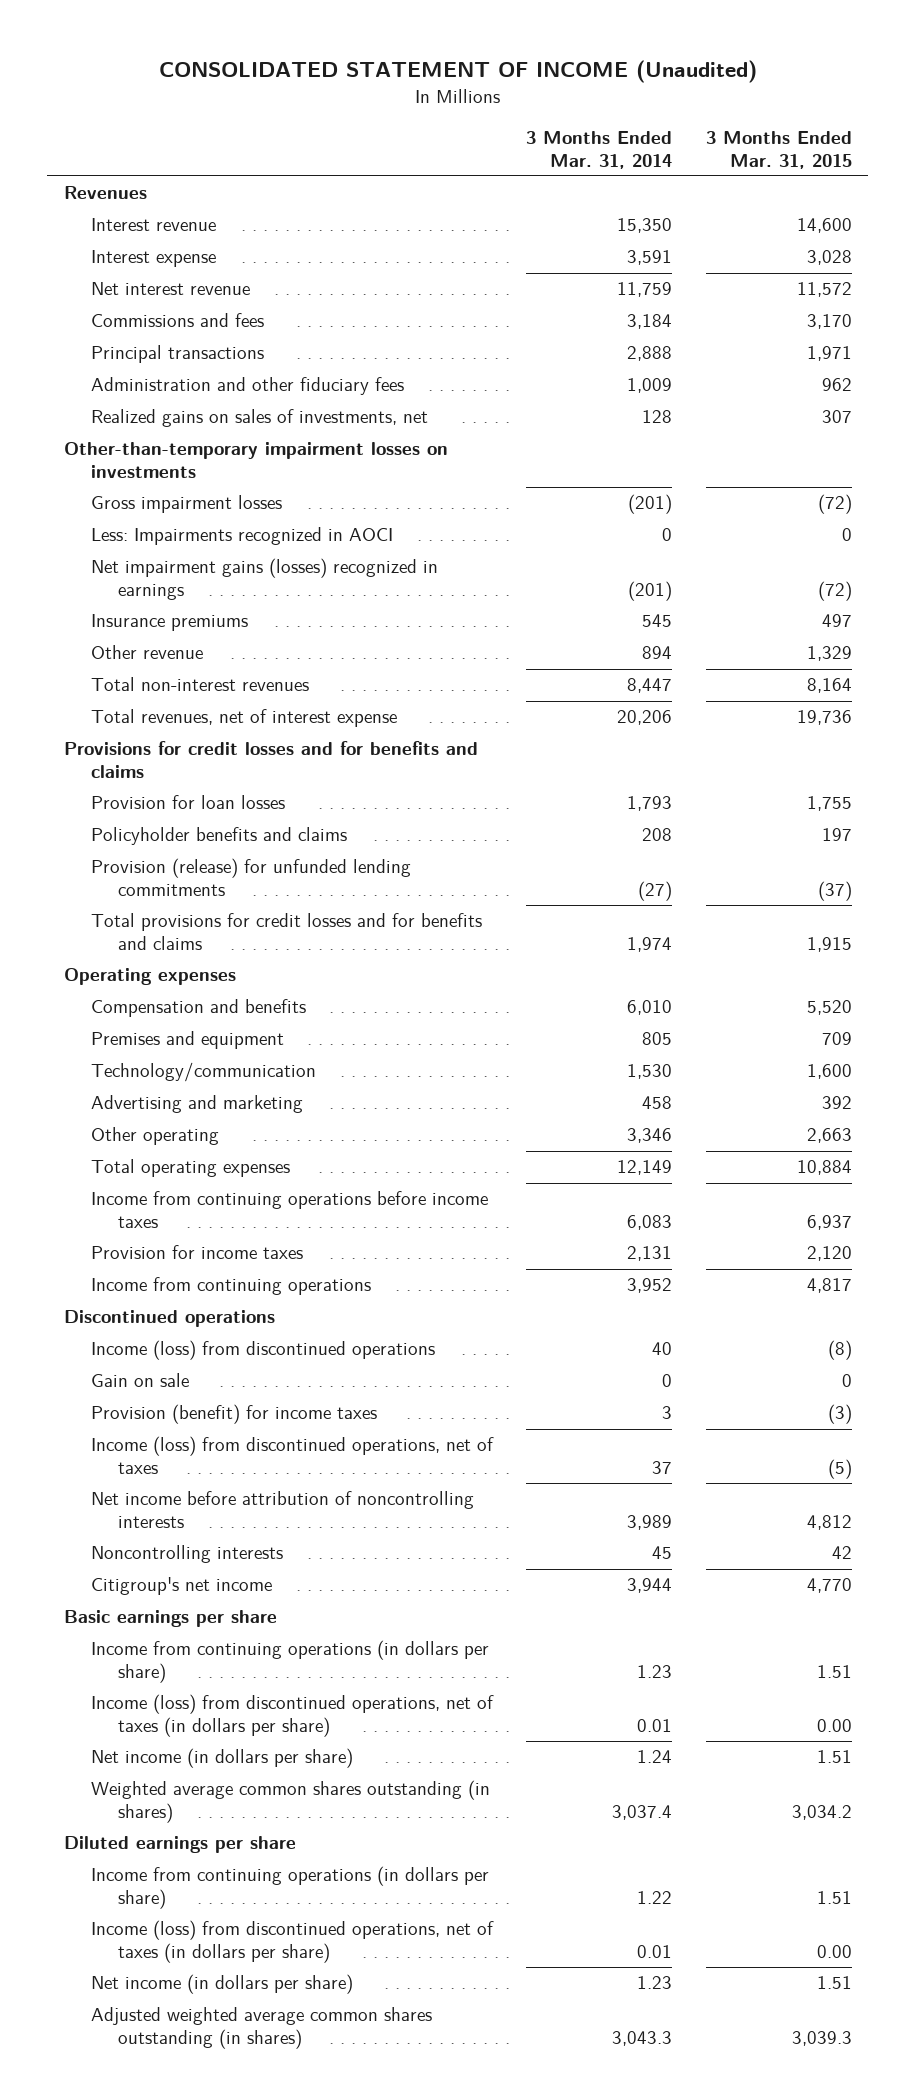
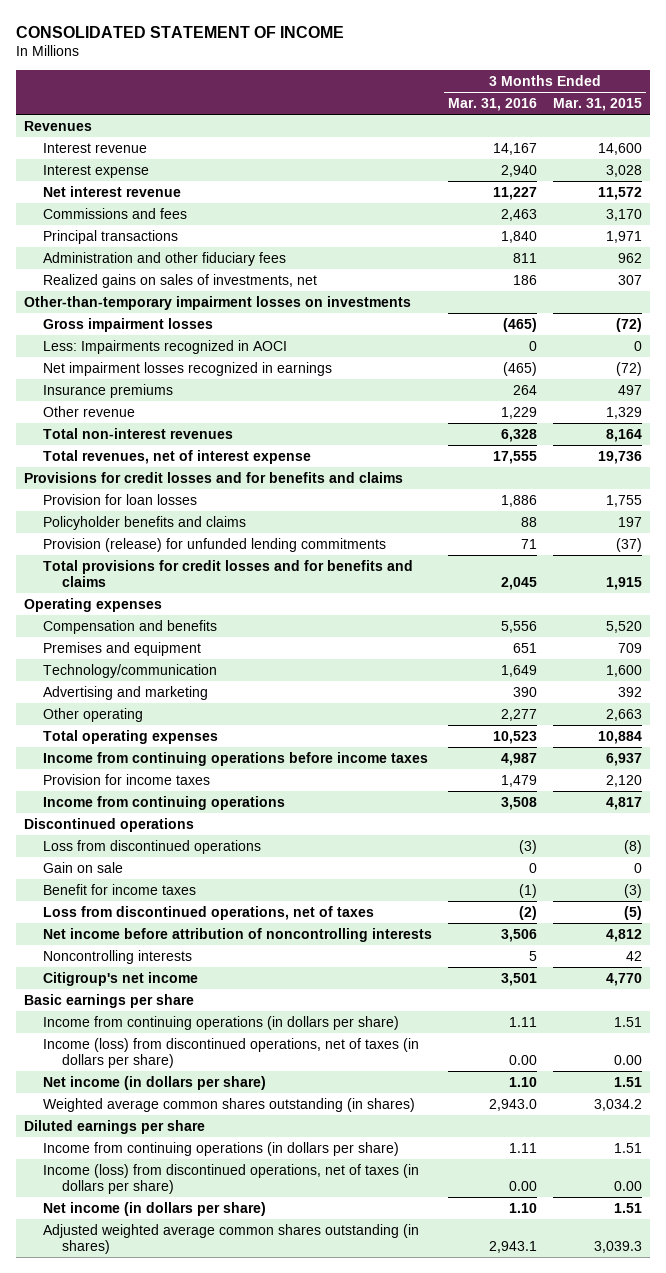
- CONSOLIDATED STATEMENT OF INCOME (Unaudited)
+ CONSOLIDATED STATEMENT OF INCOME
- | 3 Months Ended Mar. 31, 2014 | 3 Months Ended Mar. 31, 2015
+ | 3 Months Ended Mar. 31, 2016 | 3 Months Ended Mar. 31, 2015
- Net impairment gains (losses) recognized in earnings | (201) | (72)
+ Net impairment losses recognized in earnings | (465) | (72)
- Income (loss) from discontinued operations | 40 | (8)
+ Loss from discontinued operations | (3) | (8)
- Provision (benefit) for income taxes | 3 | (3)
- Income (loss) from discontinued operations, net of taxes | 37 | (5)
+ Benefit for income taxes | (1) | (3)
+ Loss from discontinued operations, net of taxes | (2) | (5)

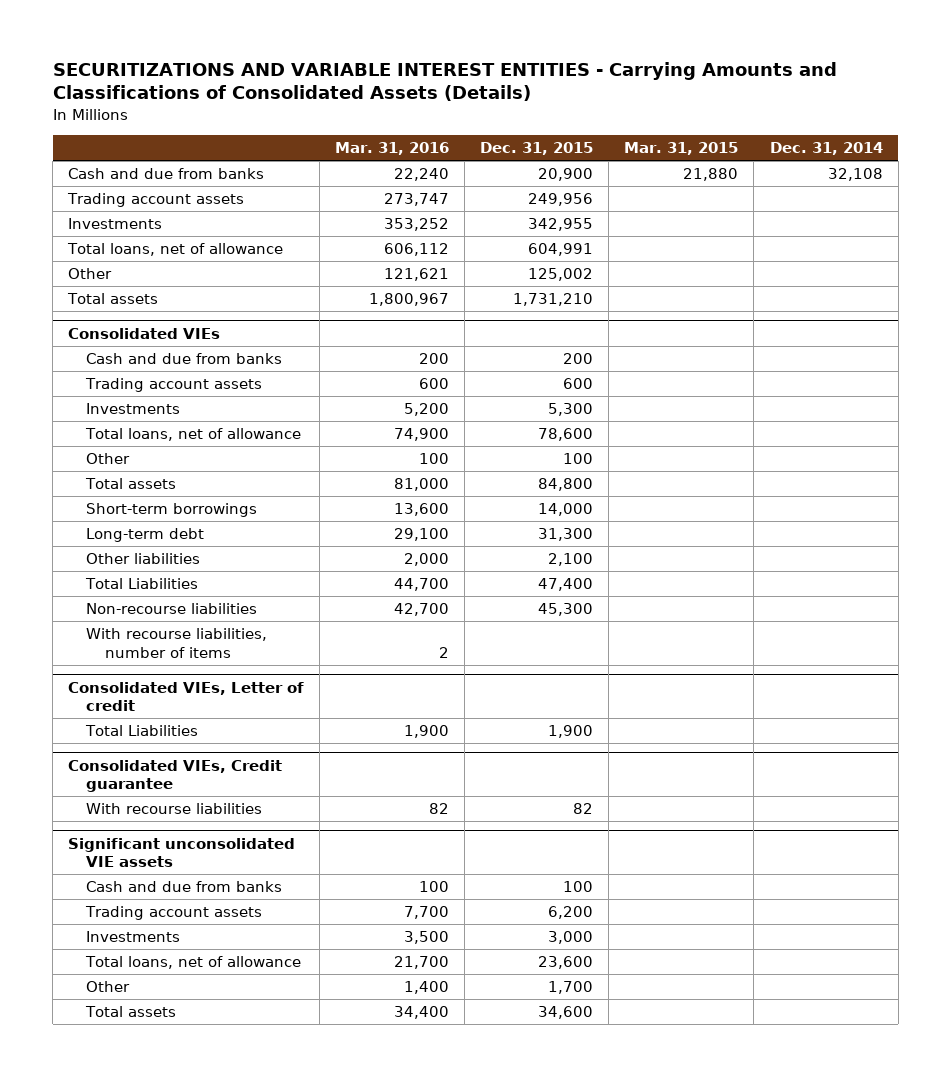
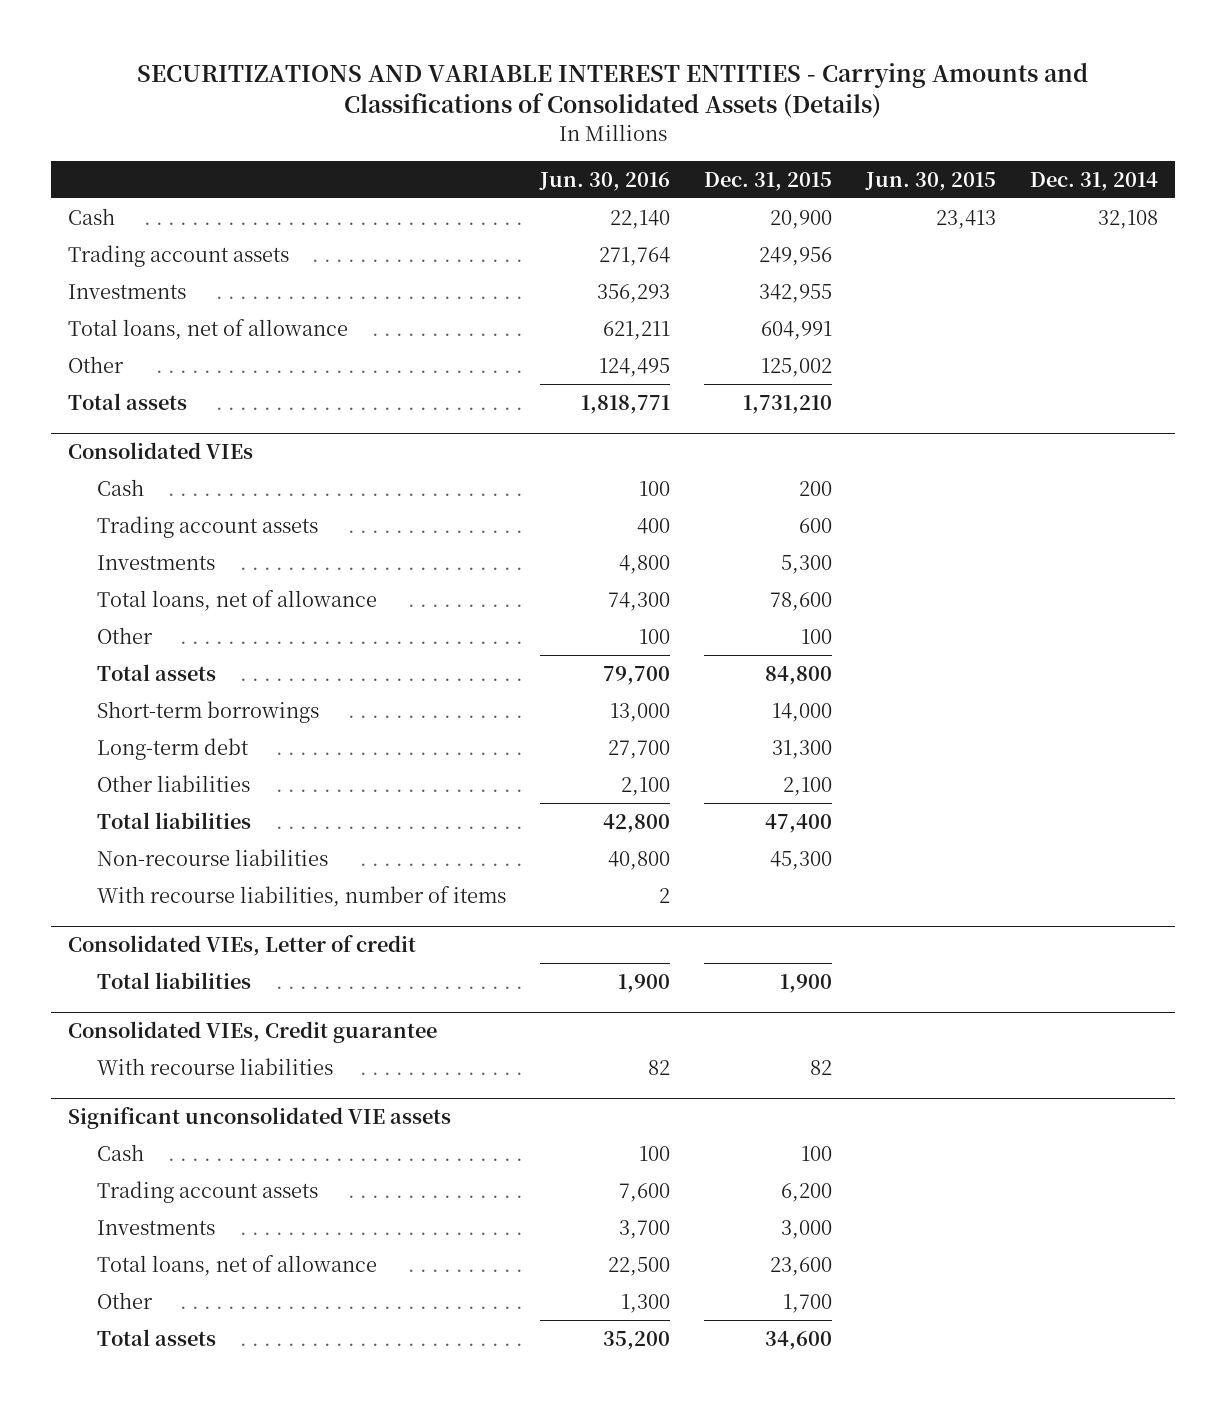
- | Mar. 31, 2016 | Dec. 31, 2015 | Mar. 31, 2015 | Dec. 31, 2014
+ | Jun. 30, 2016 | Dec. 31, 2015 | Jun. 30, 2015 | Dec. 31, 2014
- Cash and due from banks | 22,240 | 20,900 | 21,880 | 32,108
+ Cash | 22,140 | 20,900 | 23,413 | 32,108
@ Consolidated VIEs
- Cash and due from banks | 200 | 200 | |
+ Cash | 100 | 200 | |
- Total Liabilities | 44,700 | 47,400 | |
+ Total liabilities | 42,800 | 47,400 | |
@ Consolidated VIEs, Letter of credit
- Total Liabilities | 1,900 | 1,900 | |
+ Total liabilities | 1,900 | 1,900 | |
@ Significant unconsolidated VIE assets
- Cash and due from banks | 100 | 100 | |
+ Cash | 100 | 100 | |

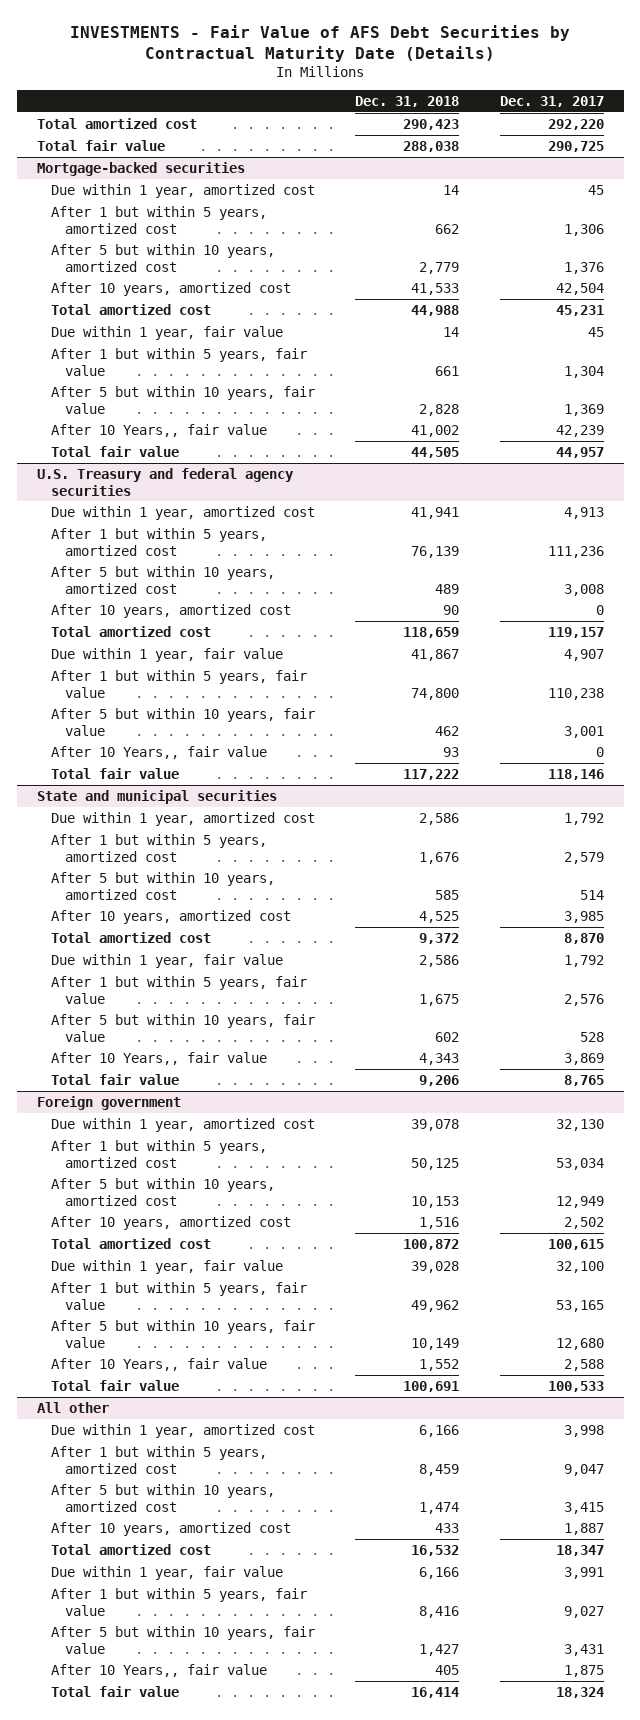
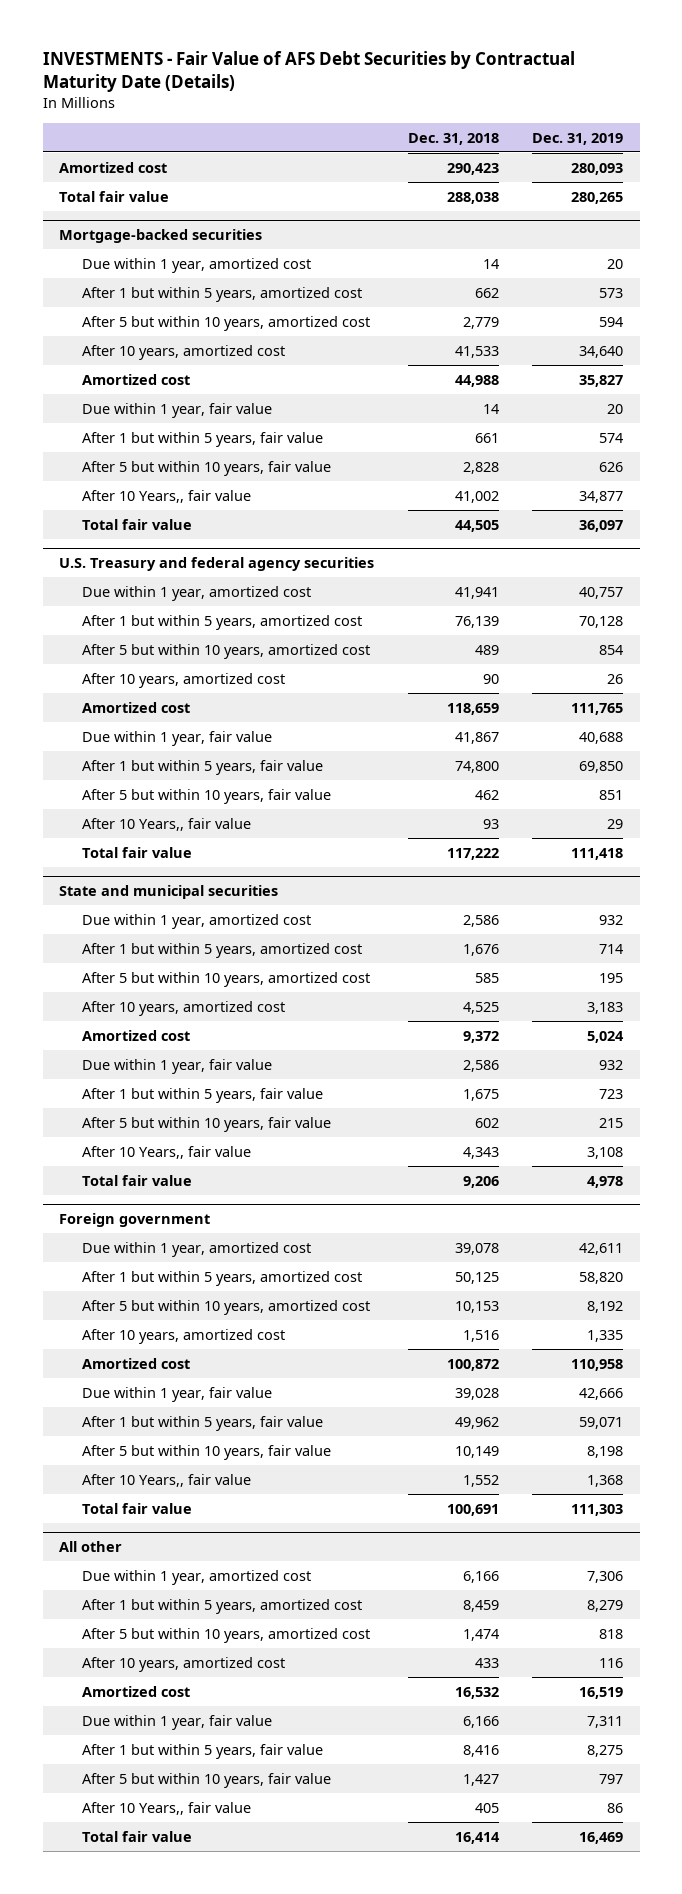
- | Dec. 31, 2018 | Dec. 31, 2017
+ | Dec. 31, 2018 | Dec. 31, 2019
- Total amortized cost | 290,423 | 292,220
+ Amortized cost | 290,423 | 280,093
@ Mortgage-backed securities
- Total amortized cost | 44,988 | 45,231
+ Amortized cost | 44,988 | 35,827
@ U.S. Treasury and federal agency securities
- Total amortized cost | 118,659 | 119,157
+ Amortized cost | 118,659 | 111,765
@ State and municipal securities
- Total amortized cost | 9,372 | 8,870
+ Amortized cost | 9,372 | 5,024
@ Foreign government
- Total amortized cost | 100,872 | 100,615
+ Amortized cost | 100,872 | 110,958
@ All other
- Total amortized cost | 16,532 | 18,347
+ Amortized cost | 16,532 | 16,519

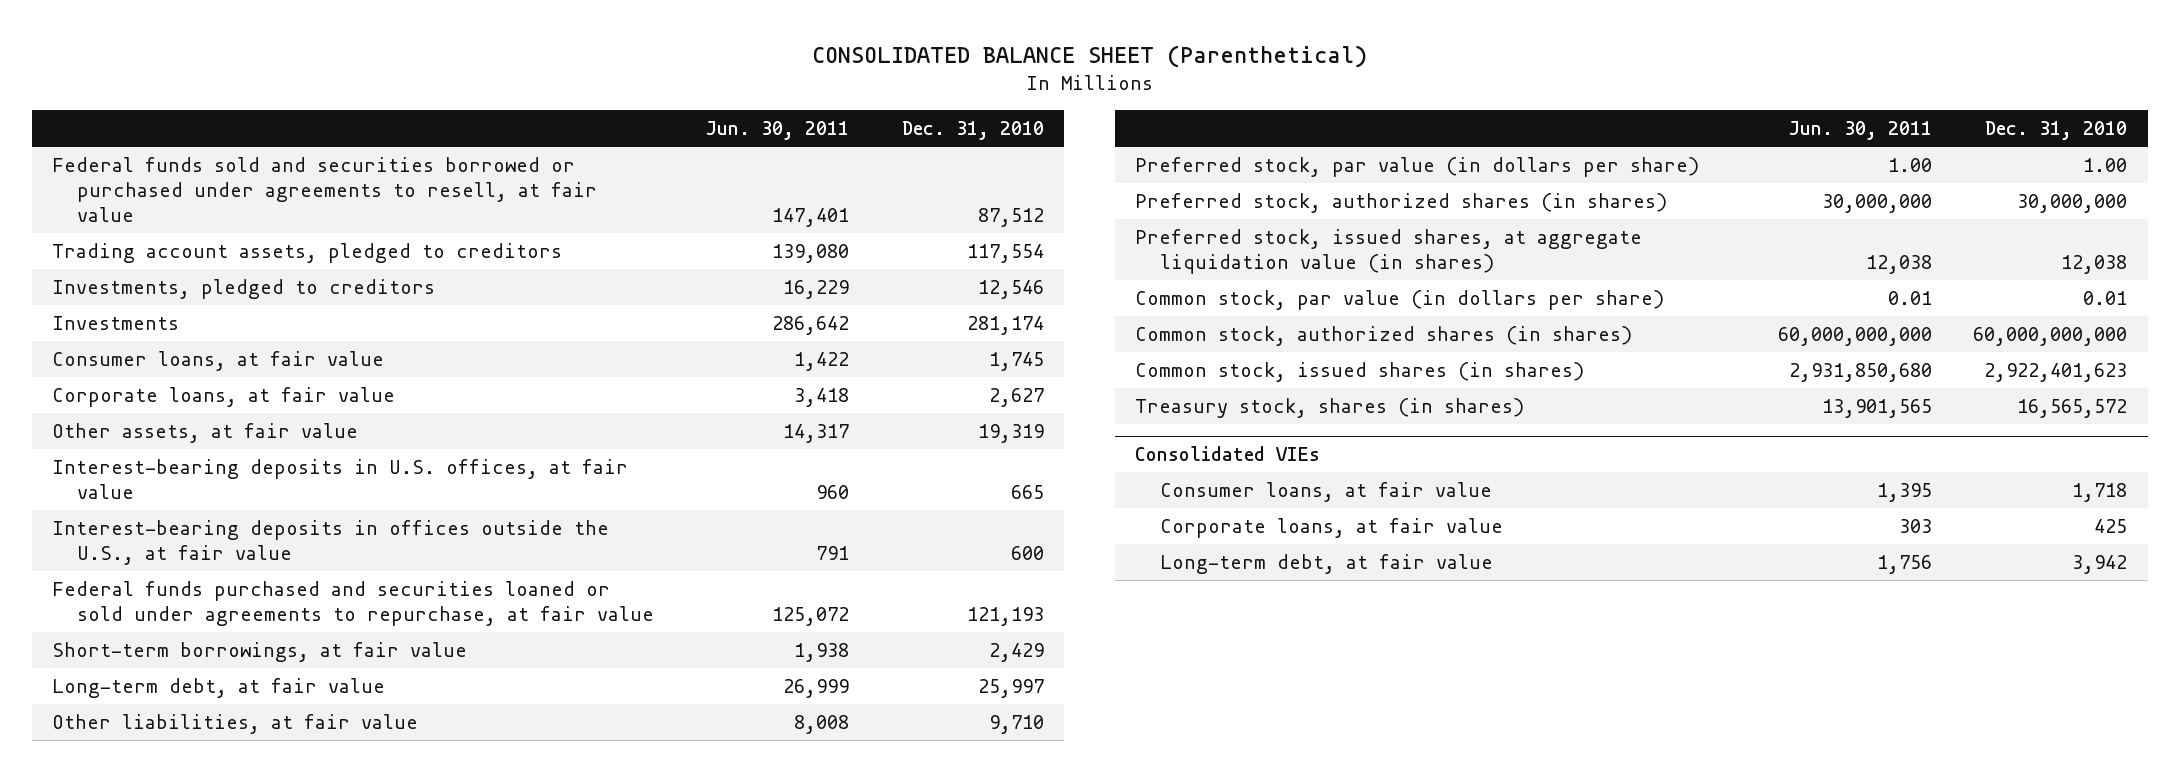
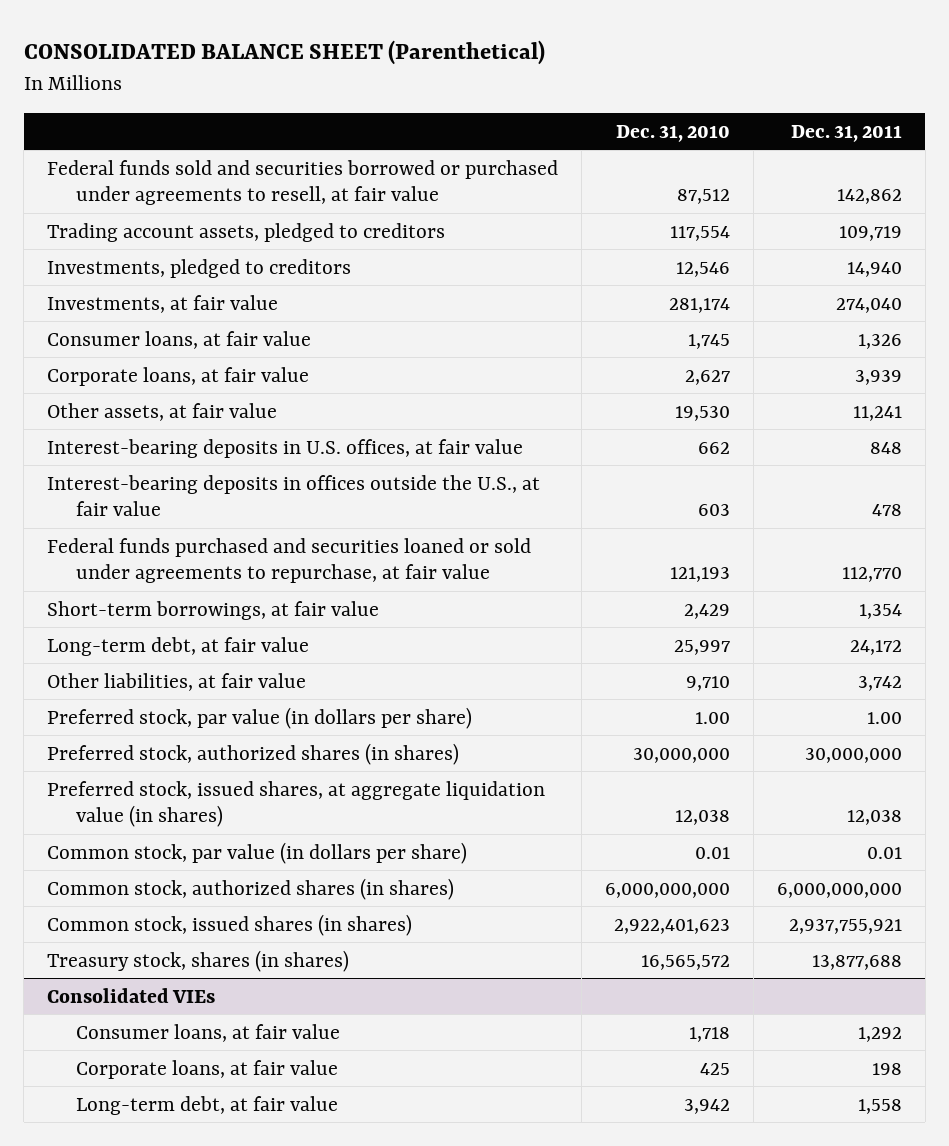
- | Jun. 30, 2011 | Dec. 31, 2010
+ | Dec. 31, 2010 | Dec. 31, 2011
- Investments | 286,642 | 281,174
+ Investments, at fair value | 281,174 | 274,040
- Other assets, at fair value | 14,317 | 19,319
- Interest-bearing deposits in U.S. offices, at fair value | 960 | 665
- Interest-bearing deposits in offices outside the U.S., at fair value | 791 | 600
+ Other assets, at fair value | 19,530 | 11,241
+ Interest-bearing deposits in U.S. offices, at fair value | 662 | 848
+ Interest-bearing deposits in offices outside the U.S., at fair value | 603 | 478
- Common stock, authorized shares (in shares) | 60,000,000,000 | 60,000,000,000
+ Common stock, authorized shares (in shares) | 6,000,000,000 | 6,000,000,000

